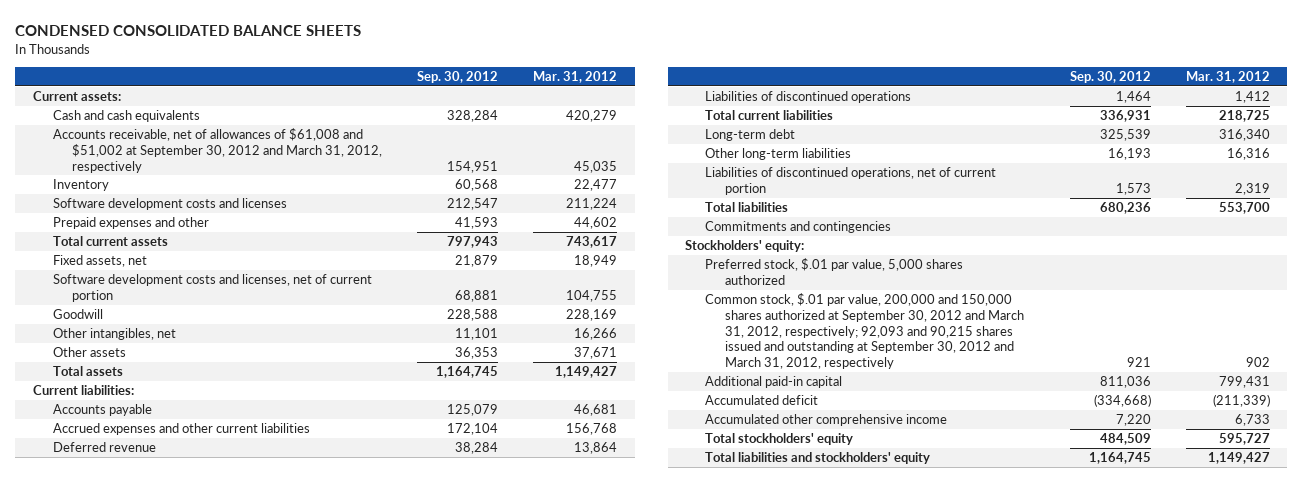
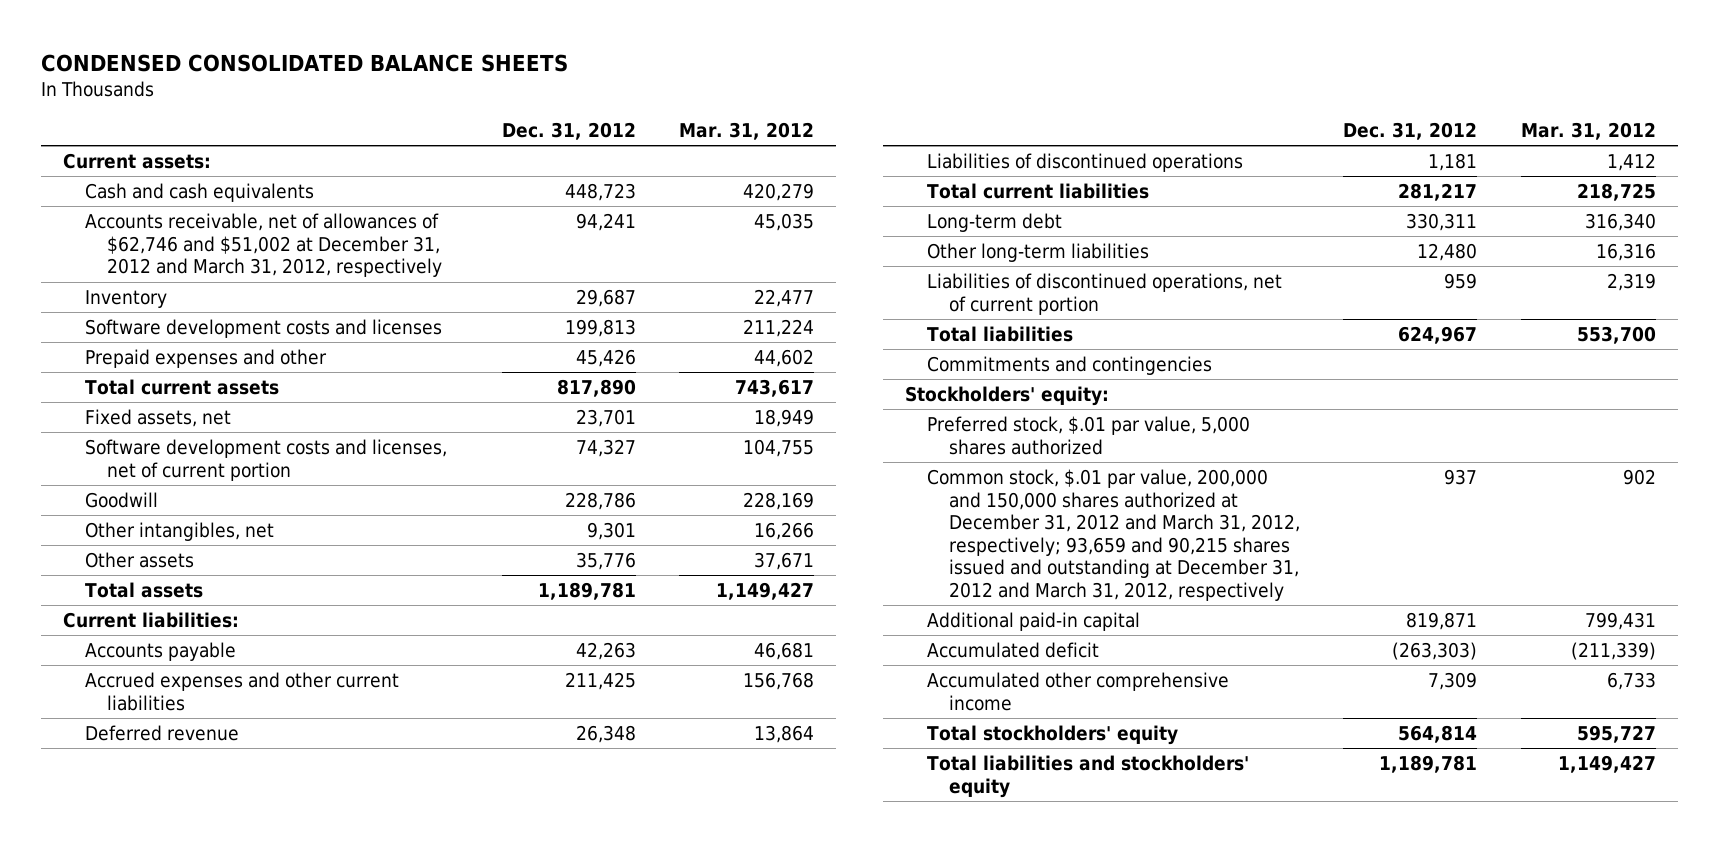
- | Sep. 30, 2012 | Mar. 31, 2012
+ | Dec. 31, 2012 | Mar. 31, 2012
- Accounts receivable, net of allowances of $61,008 and $51,002 at September 30, 2012 and March 31, 2012, respectively | 154,951 | 45,035
+ Accounts receivable, net of allowances of $62,746 and $51,002 at December 31, 2012 and March 31, 2012, respectively | 94,241 | 45,035
- Common stock, $.01 par value, 200,000 and 150,000 shares authorized at September 30, 2012 and March 31, 2012, respectively; 92,093 and 90,215 shares issued and outstanding at September 30, 2012 and March 31, 2012, respectively | 921 | 902
+ Common stock, $.01 par value, 200,000 and 150,000 shares authorized at December 31, 2012 and March 31, 2012, respectively; 93,659 and 90,215 shares issued and outstanding at December 31, 2012 and March 31, 2012, respectively | 937 | 902

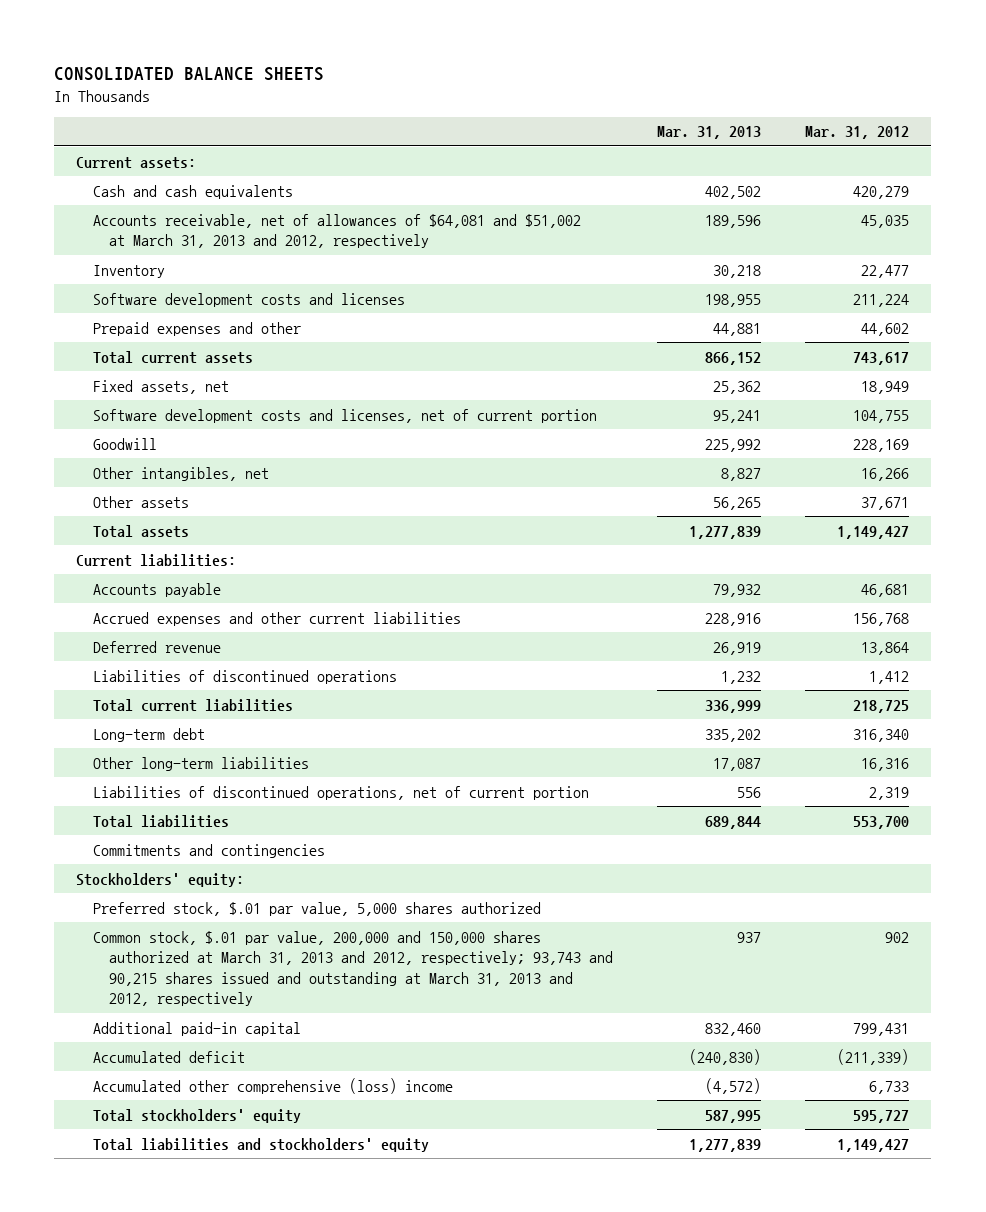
- CONDENSED CONSOLIDATED BALANCE SHEETS
+ CONSOLIDATED BALANCE SHEETS
- | Dec. 31, 2012 | Mar. 31, 2012
+ | Mar. 31, 2013 | Mar. 31, 2012
- Accounts receivable, net of allowances of $62,746 and $51,002 at December 31, 2012 and March 31, 2012, respectively | 94,241 | 45,035
+ Accounts receivable, net of allowances of $64,081 and $51,002 at March 31, 2013 and 2012, respectively | 189,596 | 45,035
- Common stock, $.01 par value, 200,000 and 150,000 shares authorized at December 31, 2012 and March 31, 2012, respectively; 93,659 and 90,215 shares issued and outstanding at December 31, 2012 and March 31, 2012, respectively | 937 | 902
+ Common stock, $.01 par value, 200,000 and 150,000 shares authorized at March 31, 2013 and 2012, respectively; 93,743 and 90,215 shares issued and outstanding at March 31, 2013 and 2012, respectively | 937 | 902
- Accumulated other comprehensive income | 7,309 | 6,733
+ Accumulated other comprehensive (loss) income | (4,572) | 6,733

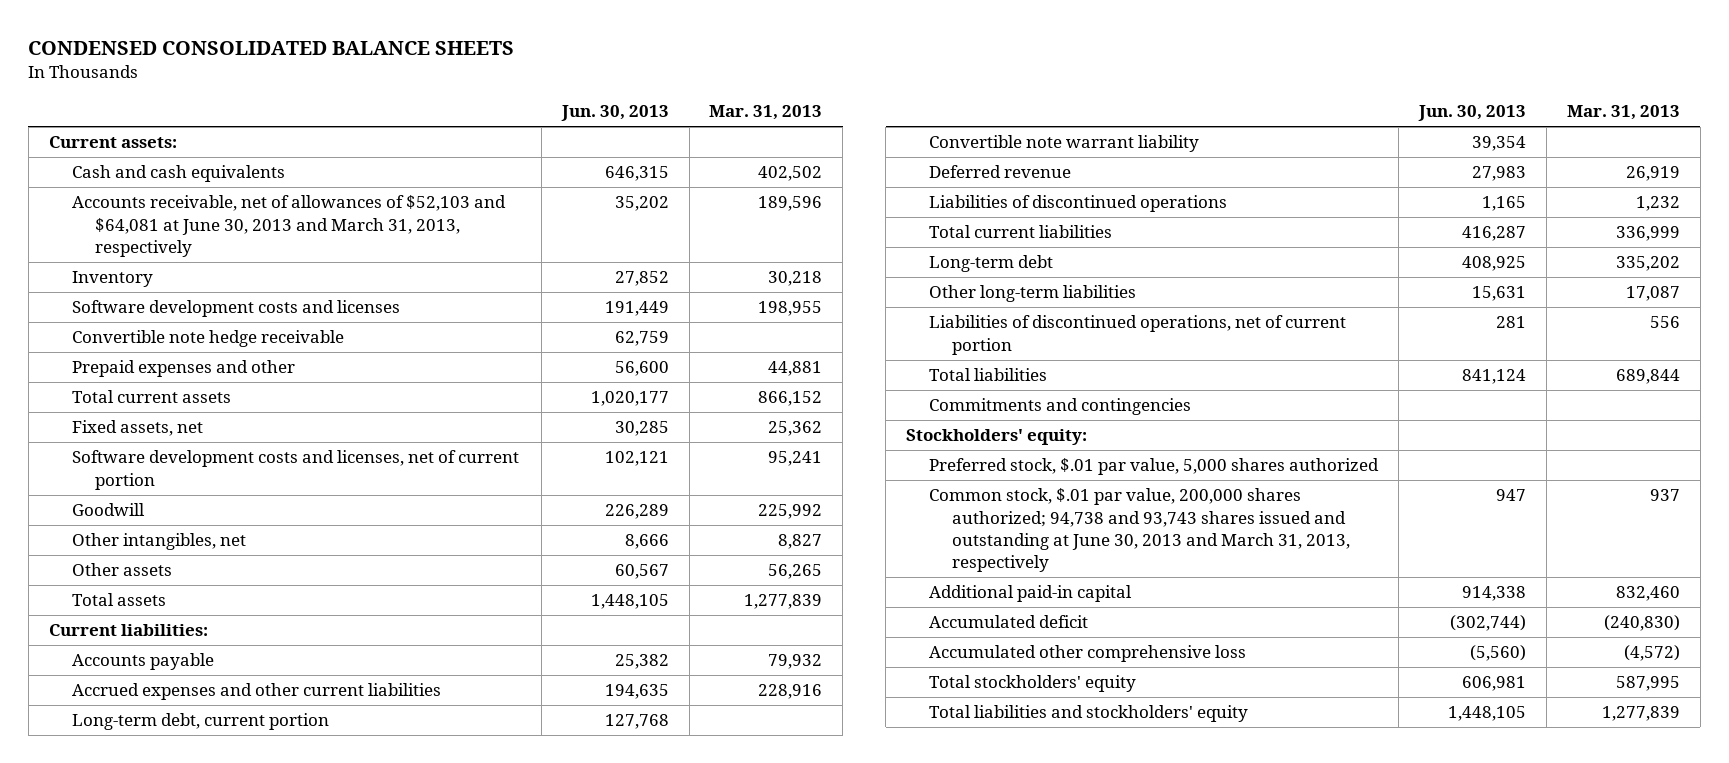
- CONSOLIDATED BALANCE SHEETS
+ CONDENSED CONSOLIDATED BALANCE SHEETS
- | Mar. 31, 2013 | Mar. 31, 2012
+ | Jun. 30, 2013 | Mar. 31, 2013
- Accounts receivable, net of allowances of $64,081 and $51,002 at March 31, 2013 and 2012, respectively | 189,596 | 45,035
+ Accounts receivable, net of allowances of $52,103 and $64,081 at June 30, 2013 and March 31, 2013, respectively | 35,202 | 189,596
+ Convertible note hedge receivable | 62,759 |
+ Long-term debt, current portion | 127,768 |
+ Convertible note warrant liability | 39,354 |
- Common stock, $.01 par value, 200,000 and 150,000 shares authorized at March 31, 2013 and 2012, respectively; 93,743 and 90,215 shares issued and outstanding at March 31, 2013 and 2012, respectively | 937 | 902
+ Common stock, $.01 par value, 200,000 shares authorized; 94,738 and 93,743 shares issued and outstanding at June 30, 2013 and March 31, 2013, respectively | 947 | 937
- Accumulated other comprehensive (loss) income | (4,572) | 6,733
+ Accumulated other comprehensive loss | (5,560) | (4,572)

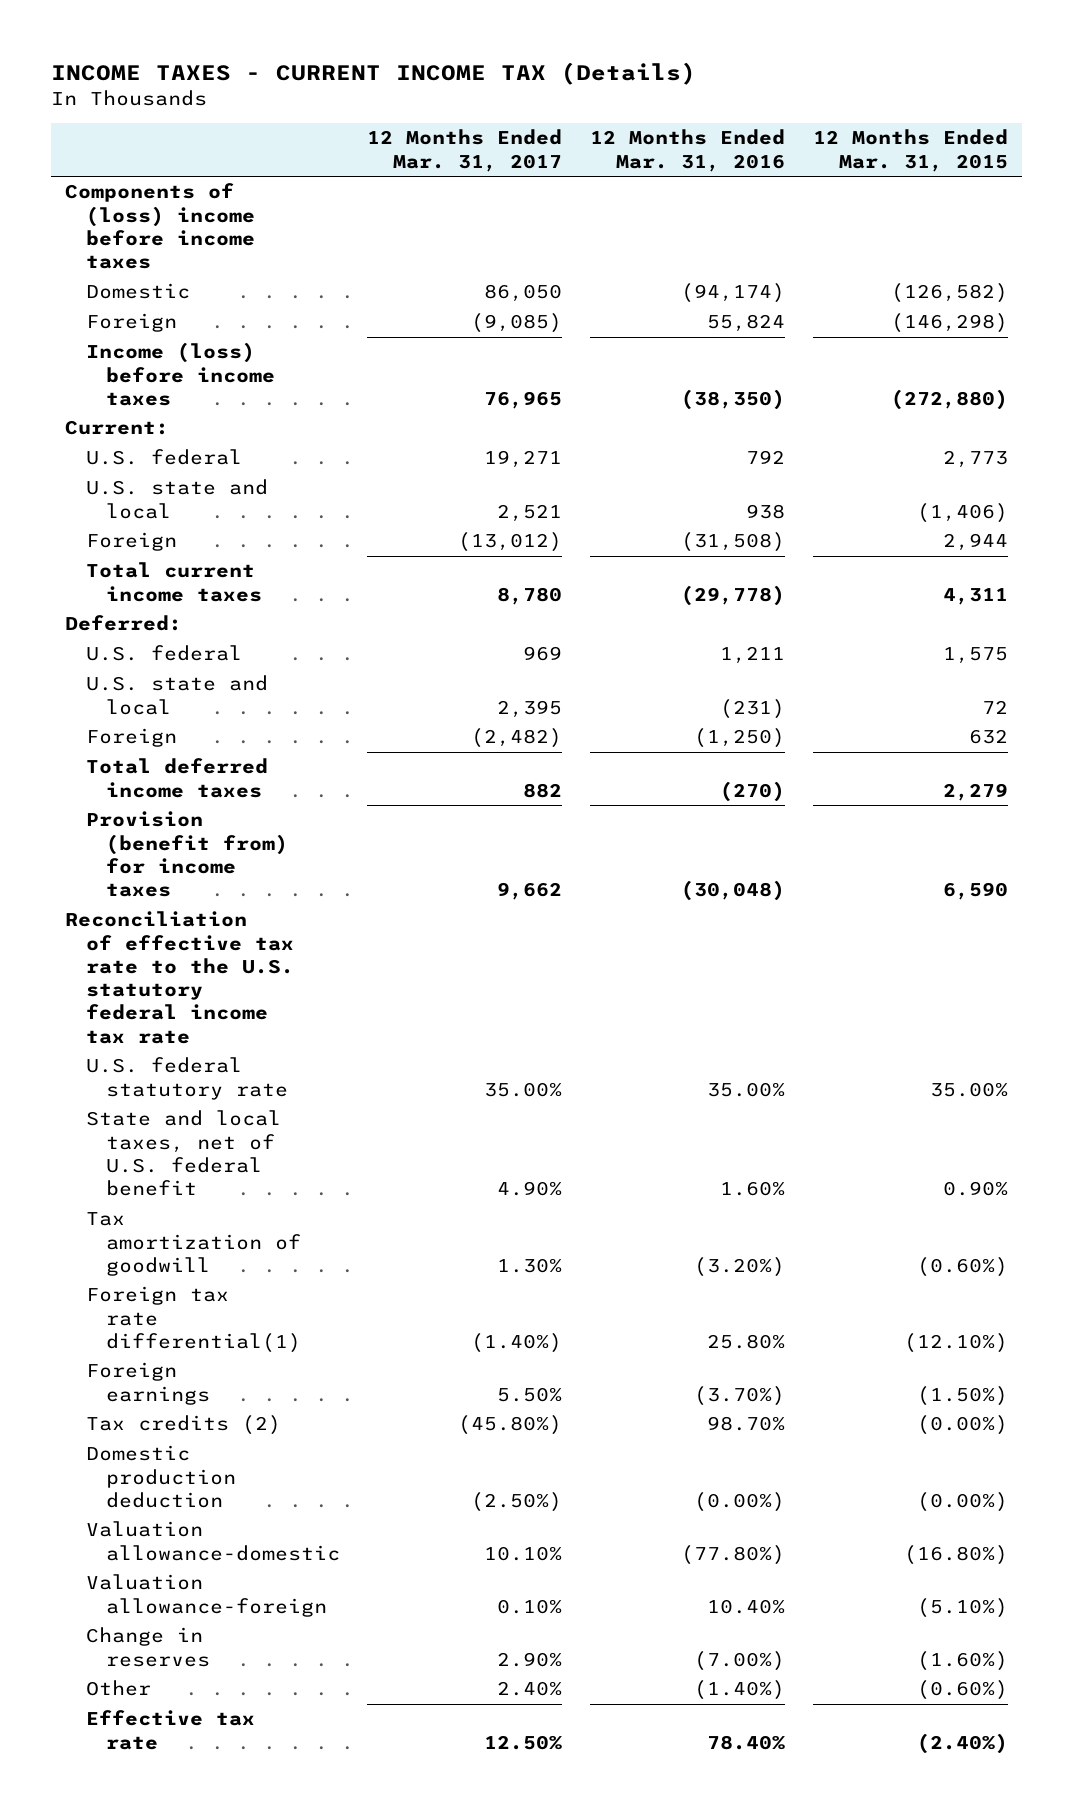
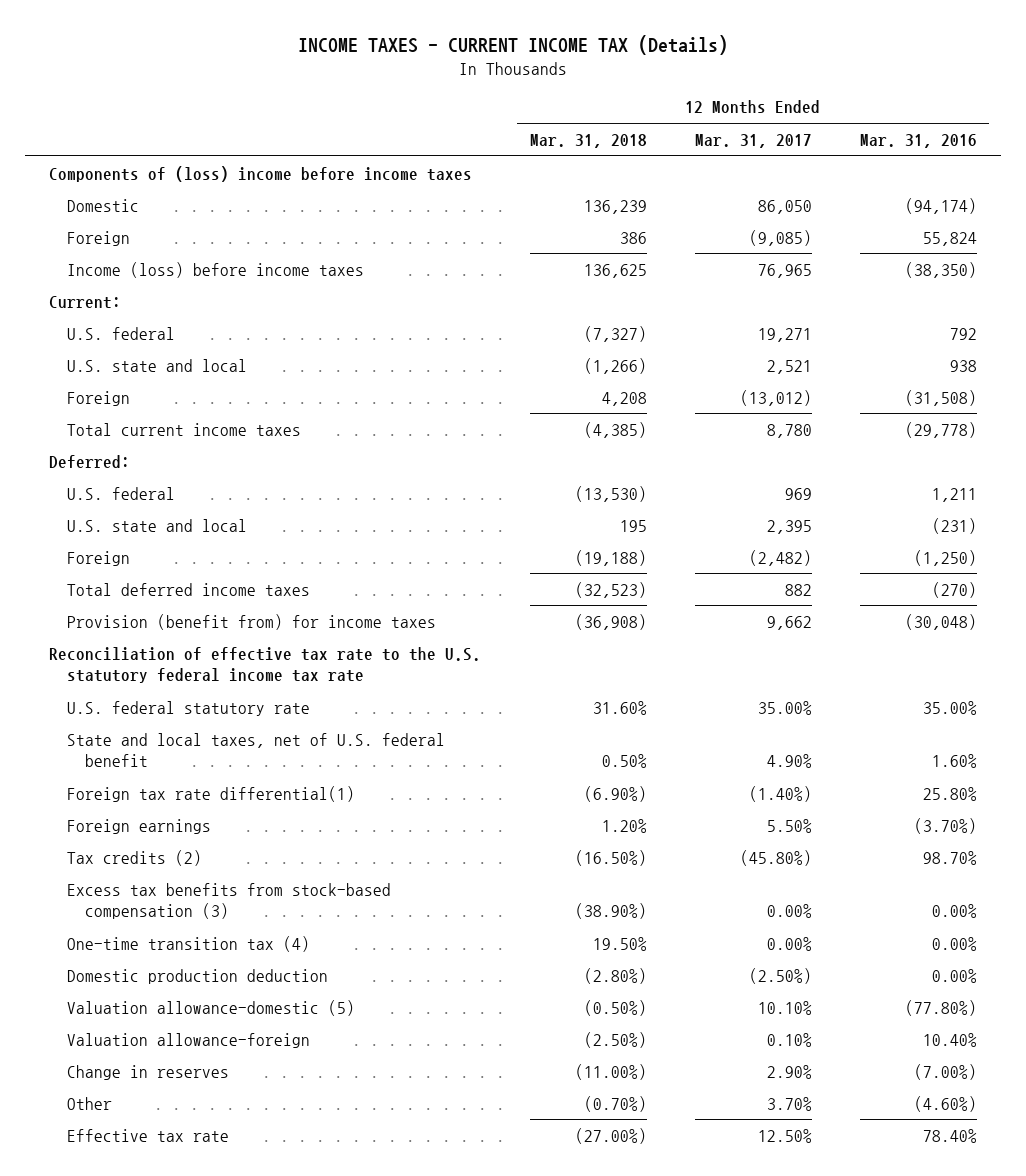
- | 12 Months Ended Mar. 31, 2017 | 12 Months Ended Mar. 31, 2016 | 12 Months Ended Mar. 31, 2015
+ | 12 Months Ended Mar. 31, 2018 | 12 Months Ended Mar. 31, 2017 | 12 Months Ended Mar. 31, 2016
- Tax amortization of goodwill | 1.30% | (3.20%) | (0.60%)
- Domestic production deduction | (2.50%) | (0.00%) | (0.00%)
- Valuation allowance-domestic | 10.10% | (77.80%) | (16.80%)
+ Excess tax benefits from stock-based compensation (3) | (38.90%) | 0.00% | 0.00%
+ One-time transition tax (4) | 19.50% | 0.00% | 0.00%
+ Domestic production deduction | (2.80%) | (2.50%) | 0.00%
+ Valuation allowance-domestic (5) | (0.50%) | 10.10% | (77.80%)
- Other | 2.40% | (1.40%) | (0.60%)
+ Other | (0.70%) | 3.70% | (4.60%)

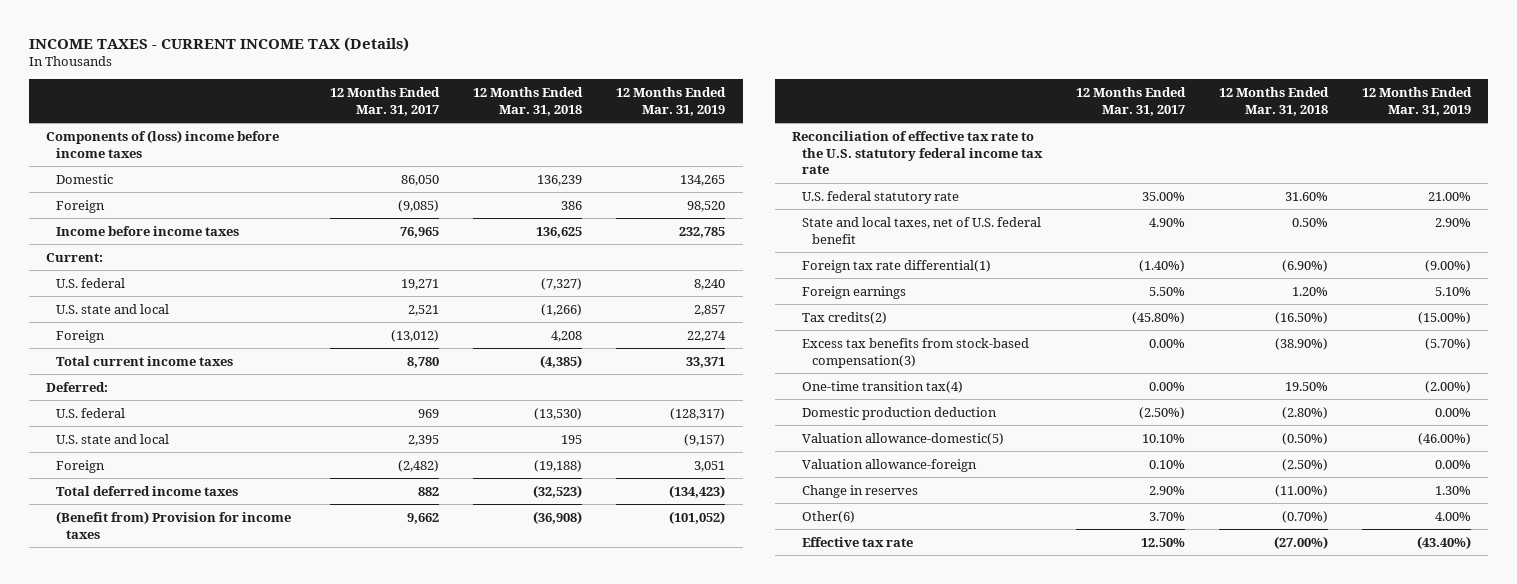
- | 12 Months Ended Mar. 31, 2018 | 12 Months Ended Mar. 31, 2017 | 12 Months Ended Mar. 31, 2016
+ | 12 Months Ended Mar. 31, 2017 | 12 Months Ended Mar. 31, 2018 | 12 Months Ended Mar. 31, 2019
- Income (loss) before income taxes | 136,625 | 76,965 | (38,350)
+ Income before income taxes | 76,965 | 136,625 | 232,785
- Provision (benefit from) for income taxes | (36,908) | 9,662 | (30,048)
+ (Benefit from) Provision for income taxes | 9,662 | (36,908) | (101,052)
- Tax credits (2) | (16.50%) | (45.80%) | 98.70%
- Excess tax benefits from stock-based compensation (3) | (38.90%) | 0.00% | 0.00%
- One-time transition tax (4) | 19.50% | 0.00% | 0.00%
+ Tax credits(2) | (45.80%) | (16.50%) | (15.00%)
+ Excess tax benefits from stock-based compensation(3) | 0.00% | (38.90%) | (5.70%)
+ One-time transition tax(4) | 0.00% | 19.50% | (2.00%)
- Valuation allowance-domestic (5) | (0.50%) | 10.10% | (77.80%)
+ Valuation allowance-domestic(5) | 10.10% | (0.50%) | (46.00%)
- Other | (0.70%) | 3.70% | (4.60%)
+ Other(6) | 3.70% | (0.70%) | 4.00%

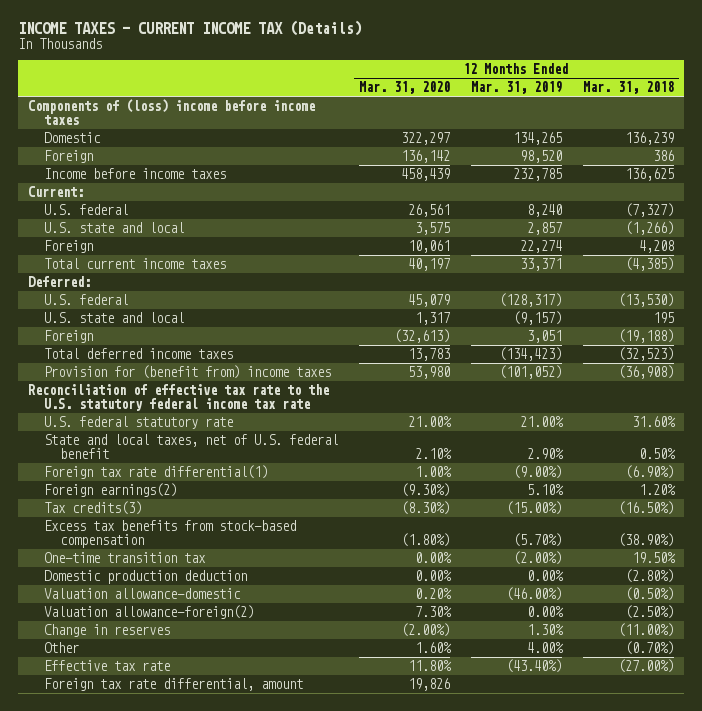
- | 12 Months Ended Mar. 31, 2017 | 12 Months Ended Mar. 31, 2018 | 12 Months Ended Mar. 31, 2019
+ | 12 Months Ended Mar. 31, 2020 | 12 Months Ended Mar. 31, 2019 | 12 Months Ended Mar. 31, 2018
- (Benefit from) Provision for income taxes | 9,662 | (36,908) | (101,052)
+ Provision for (benefit from) income taxes | 53,980 | (101,052) | (36,908)
- Foreign earnings | 5.50% | 1.20% | 5.10%
- Tax credits(2) | (45.80%) | (16.50%) | (15.00%)
- Excess tax benefits from stock-based compensation(3) | 0.00% | (38.90%) | (5.70%)
- One-time transition tax(4) | 0.00% | 19.50% | (2.00%)
+ Foreign earnings(2) | (9.30%) | 5.10% | 1.20%
+ Tax credits(3) | (8.30%) | (15.00%) | (16.50%)
+ Excess tax benefits from stock-based compensation | (1.80%) | (5.70%) | (38.90%)
+ One-time transition tax | 0.00% | (2.00%) | 19.50%
- Valuation allowance-domestic(5) | 10.10% | (0.50%) | (46.00%)
- Valuation allowance-foreign | 0.10% | (2.50%) | 0.00%
+ Valuation allowance-domestic | 0.20% | (46.00%) | (0.50%)
+ Valuation allowance-foreign(2) | 7.30% | 0.00% | (2.50%)
- Other(6) | 3.70% | (0.70%) | 4.00%
+ Other | 1.60% | 4.00% | (0.70%)
+ Foreign tax rate differential, amount | 19,826 | |

